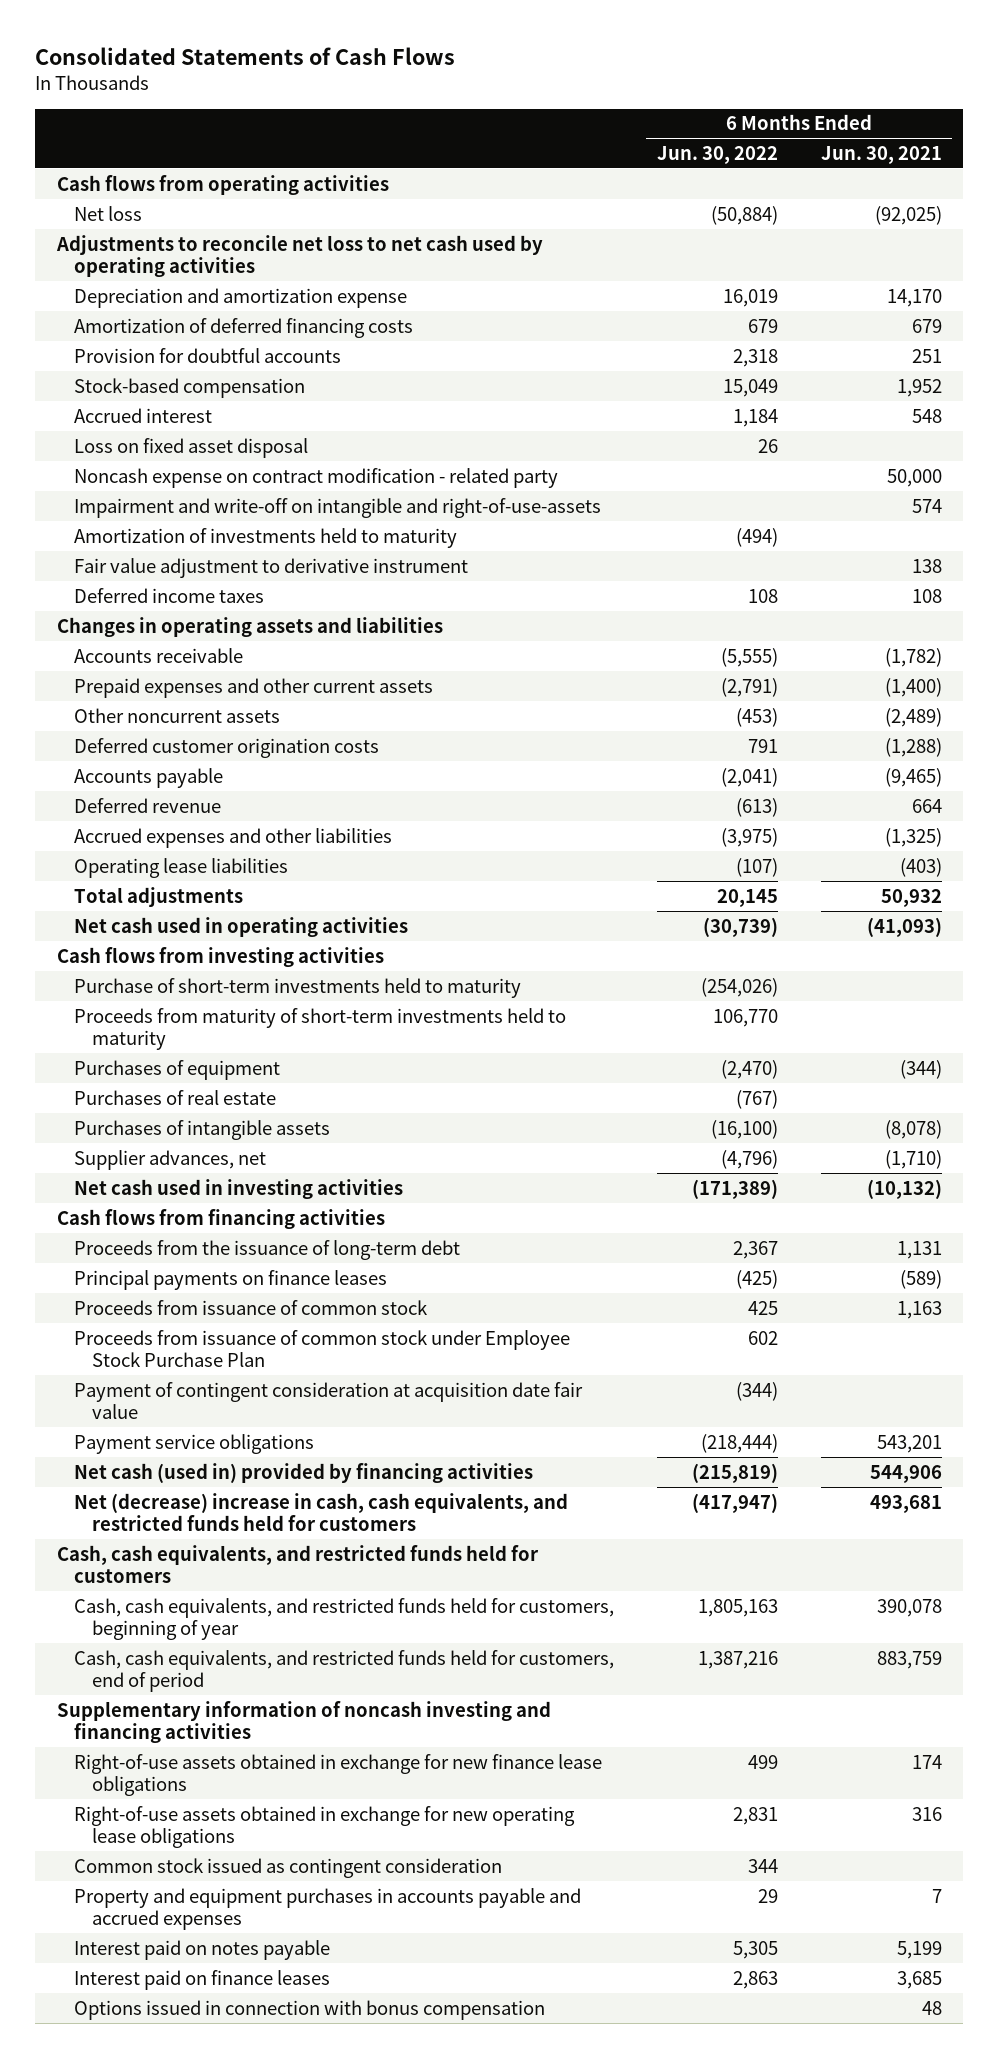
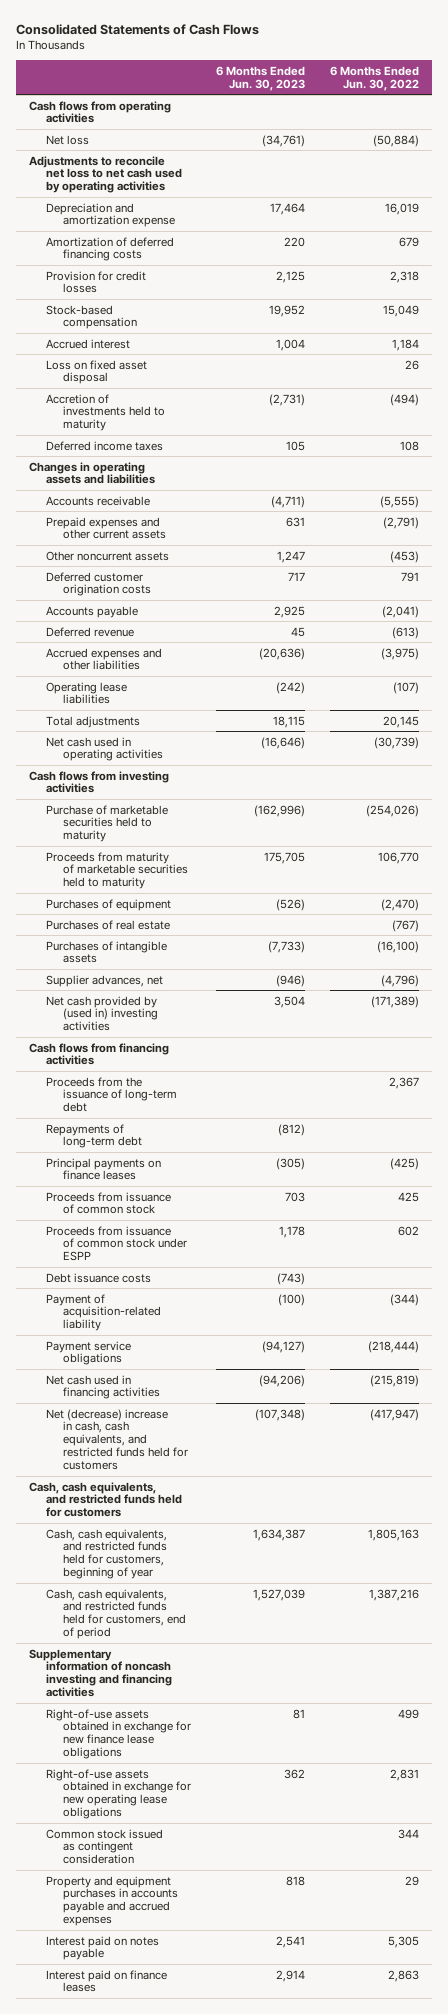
- | 6 Months Ended Jun. 30, 2022 | 6 Months Ended Jun. 30, 2021
+ | 6 Months Ended Jun. 30, 2023 | 6 Months Ended Jun. 30, 2022
- Provision for doubtful accounts | 2,318 | 251
+ Provision for credit losses | 2,125 | 2,318
- Noncash expense on contract modification - related party | | 50,000
- Impairment and write-off on intangible and right-of-use-assets | | 574
- Amortization of investments held to maturity | (494) |
- Fair value adjustment to derivative instrument | | 138
+ Accretion of investments held to maturity | (2,731) | (494)
- Purchase of short-term investments held to maturity | (254,026) |
- Proceeds from maturity of short-term investments held to maturity | 106,770 |
+ Purchase of marketable securities held to maturity | (162,996) | (254,026)
+ Proceeds from maturity of marketable securities held to maturity | 175,705 | 106,770
- Net cash used in investing activities | (171,389) | (10,132)
+ Net cash provided by (used in) investing activities | 3,504 | (171,389)
+ Repayments of long-term debt | (812) |
- Proceeds from issuance of common stock under Employee Stock Purchase Plan | 602 |
- Payment of contingent consideration at acquisition date fair value | (344) |
+ Proceeds from issuance of common stock under ESPP | 1,178 | 602
+ Debt issuance costs | (743) |
+ Payment of acquisition-related liability | (100) | (344)
- Net cash (used in) provided by financing activities | (215,819) | 544,906
+ Net cash used in financing activities | (94,206) | (215,819)
- Options issued in connection with bonus compensation | | 48

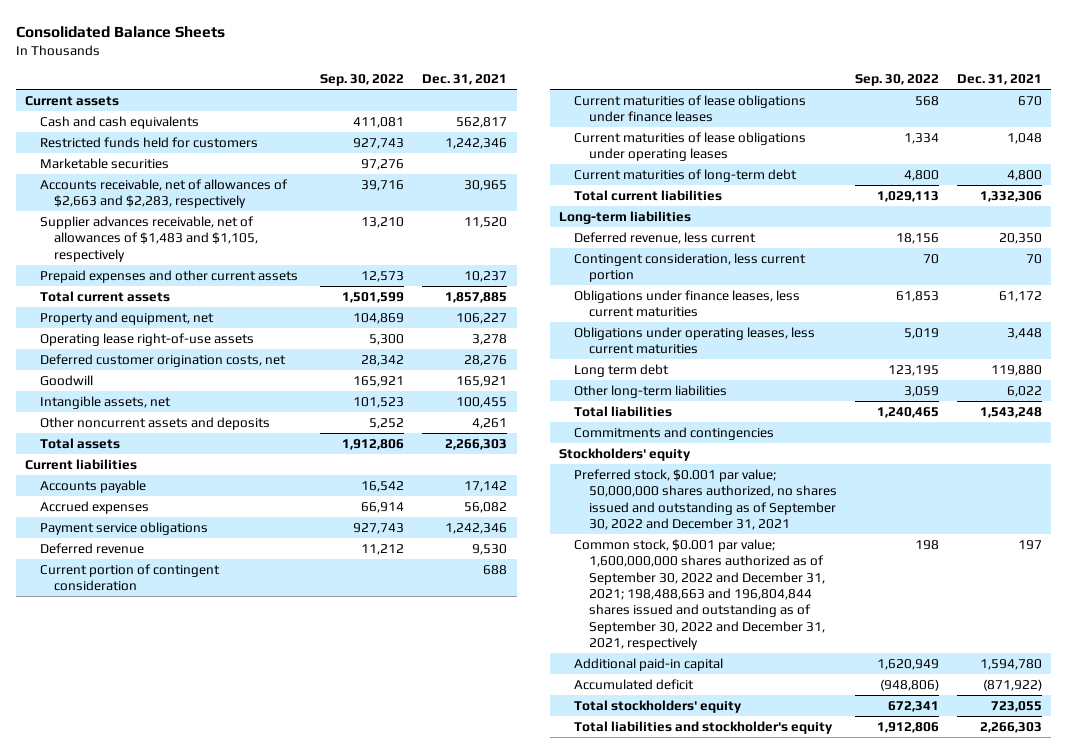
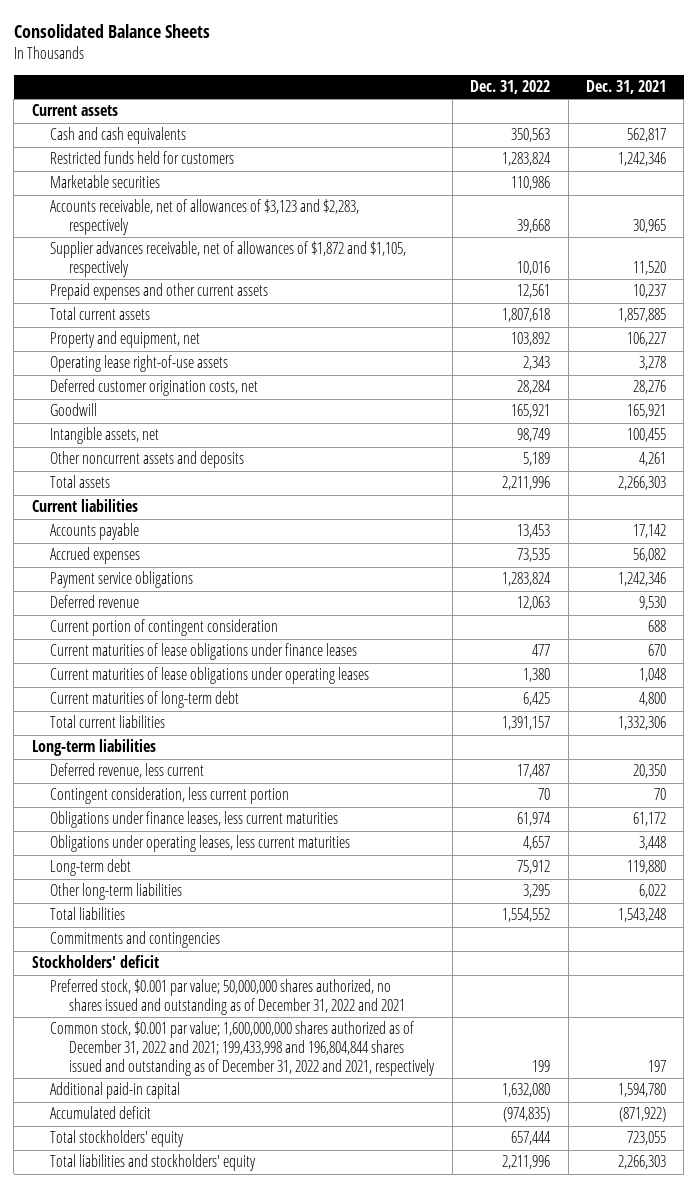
- | Sep. 30, 2022 | Dec. 31, 2021
+ | Dec. 31, 2022 | Dec. 31, 2021
- Accounts receivable, net of allowances of $2,663 and $2,283, respectively | 39,716 | 30,965
- Supplier advances receivable, net of allowances of $1,483 and $1,105, respectively | 13,210 | 11,520
+ Accounts receivable, net of allowances of $3,123 and $2,283, respectively | 39,668 | 30,965
+ Supplier advances receivable, net of allowances of $1,872 and $1,105, respectively | 10,016 | 11,520
- Long term debt | 123,195 | 119,880
+ Long-term debt | 75,912 | 119,880
- Stockholders' equity
- Preferred stock, $0.001 par value; 50,000,000 shares authorized, no shares issued and outstanding as of September 30, 2022 and December 31, 2021
- Common stock, $0.001 par value; 1,600,000,000 shares authorized as of September 30, 2022 and December 31, 2021; 198,488,663 and 196,804,844 shares issued and outstanding as of September 30, 2022 and December 31, 2021, respectively | 198 | 197
+ Stockholders' deficit
+ Preferred stock, $0.001 par value; 50,000,000 shares authorized, no shares issued and outstanding as of December 31, 2022 and 2021
+ Common stock, $0.001 par value; 1,600,000,000 shares authorized as of December 31, 2022 and 2021; 199,433,998 and 196,804,844 shares issued and outstanding as of December 31, 2022 and 2021, respectively | 199 | 197
- Total liabilities and stockholder's equity | 1,912,806 | 2,266,303
+ Total liabilities and stockholders' equity | 2,211,996 | 2,266,303

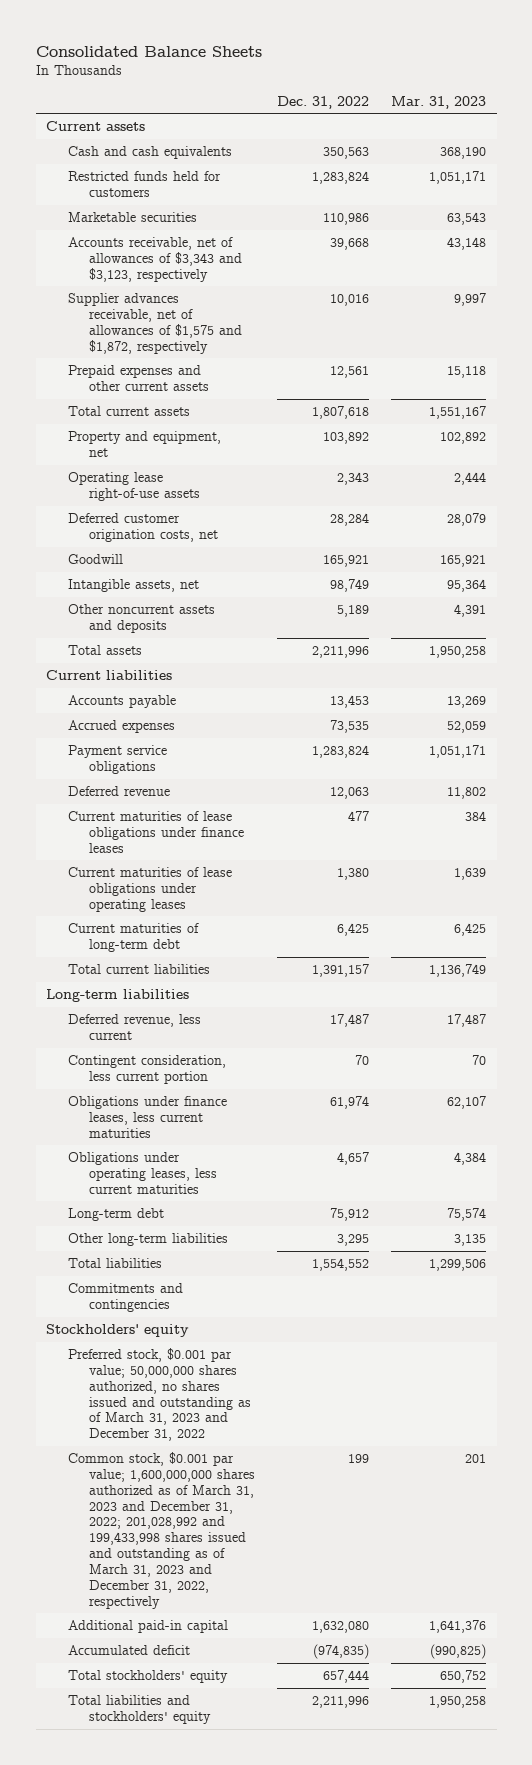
- | Dec. 31, 2022 | Dec. 31, 2021
+ | Dec. 31, 2022 | Mar. 31, 2023
- Accounts receivable, net of allowances of $3,123 and $2,283, respectively | 39,668 | 30,965
- Supplier advances receivable, net of allowances of $1,872 and $1,105, respectively | 10,016 | 11,520
+ Accounts receivable, net of allowances of $3,343 and $3,123, respectively | 39,668 | 43,148
+ Supplier advances receivable, net of allowances of $1,575 and $1,872, respectively | 10,016 | 9,997
- Current portion of contingent consideration | | 688
- Stockholders' deficit
- Preferred stock, $0.001 par value; 50,000,000 shares authorized, no shares issued and outstanding as of December 31, 2022 and 2021
- Common stock, $0.001 par value; 1,600,000,000 shares authorized as of December 31, 2022 and 2021; 199,433,998 and 196,804,844 shares issued and outstanding as of December 31, 2022 and 2021, respectively | 199 | 197
+ Stockholders' equity
+ Preferred stock, $0.001 par value; 50,000,000 shares authorized, no shares issued and outstanding as of March 31, 2023 and December 31, 2022
+ Common stock, $0.001 par value; 1,600,000,000 shares authorized as of March 31, 2023 and December 31, 2022; 201,028,992 and 199,433,998 shares issued and outstanding as of March 31, 2023 and December 31, 2022, respectively | 199 | 201

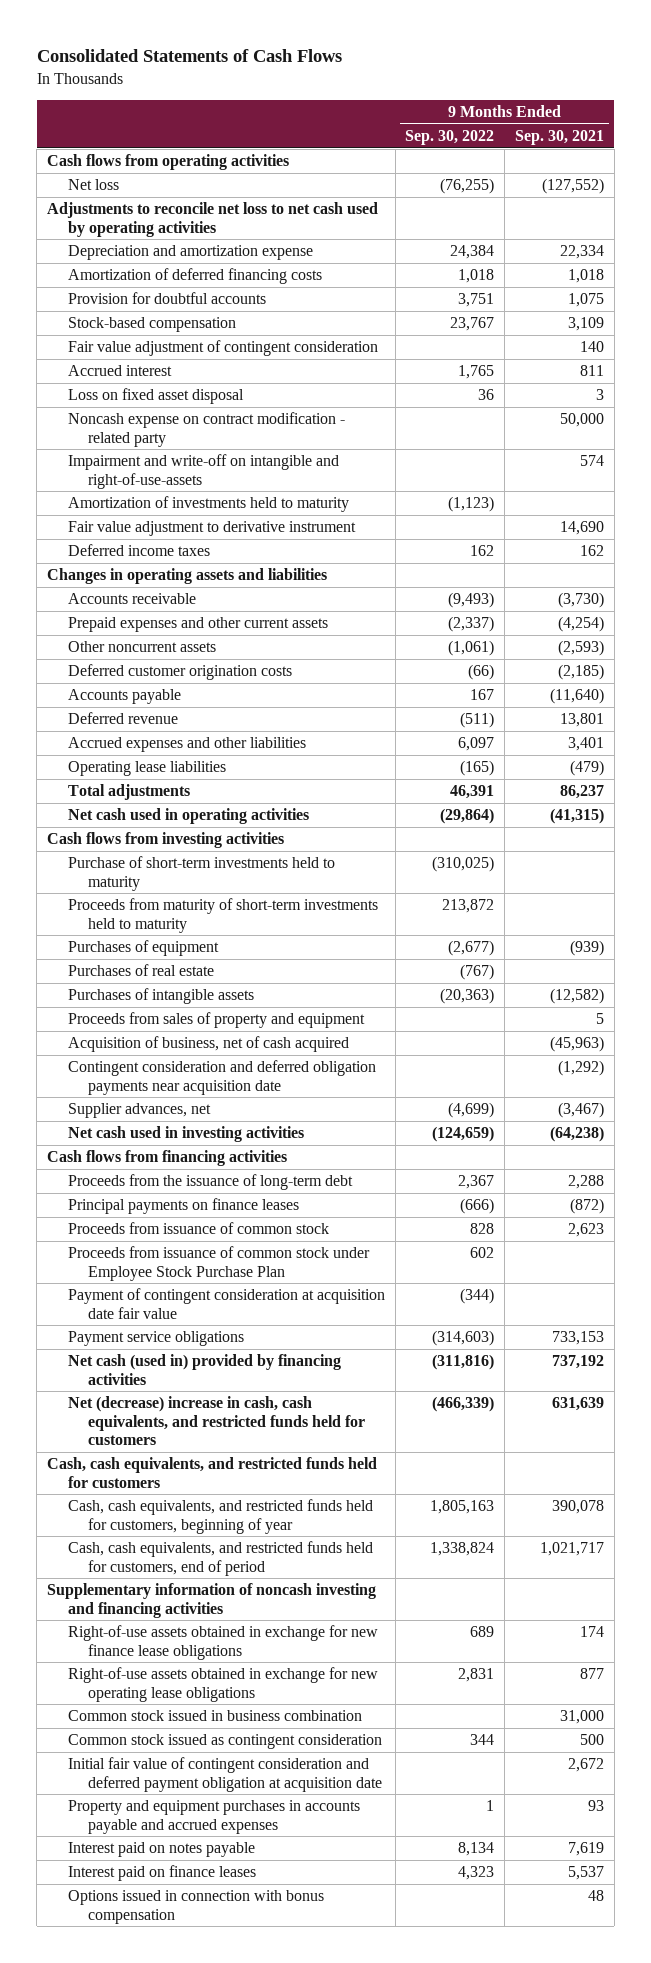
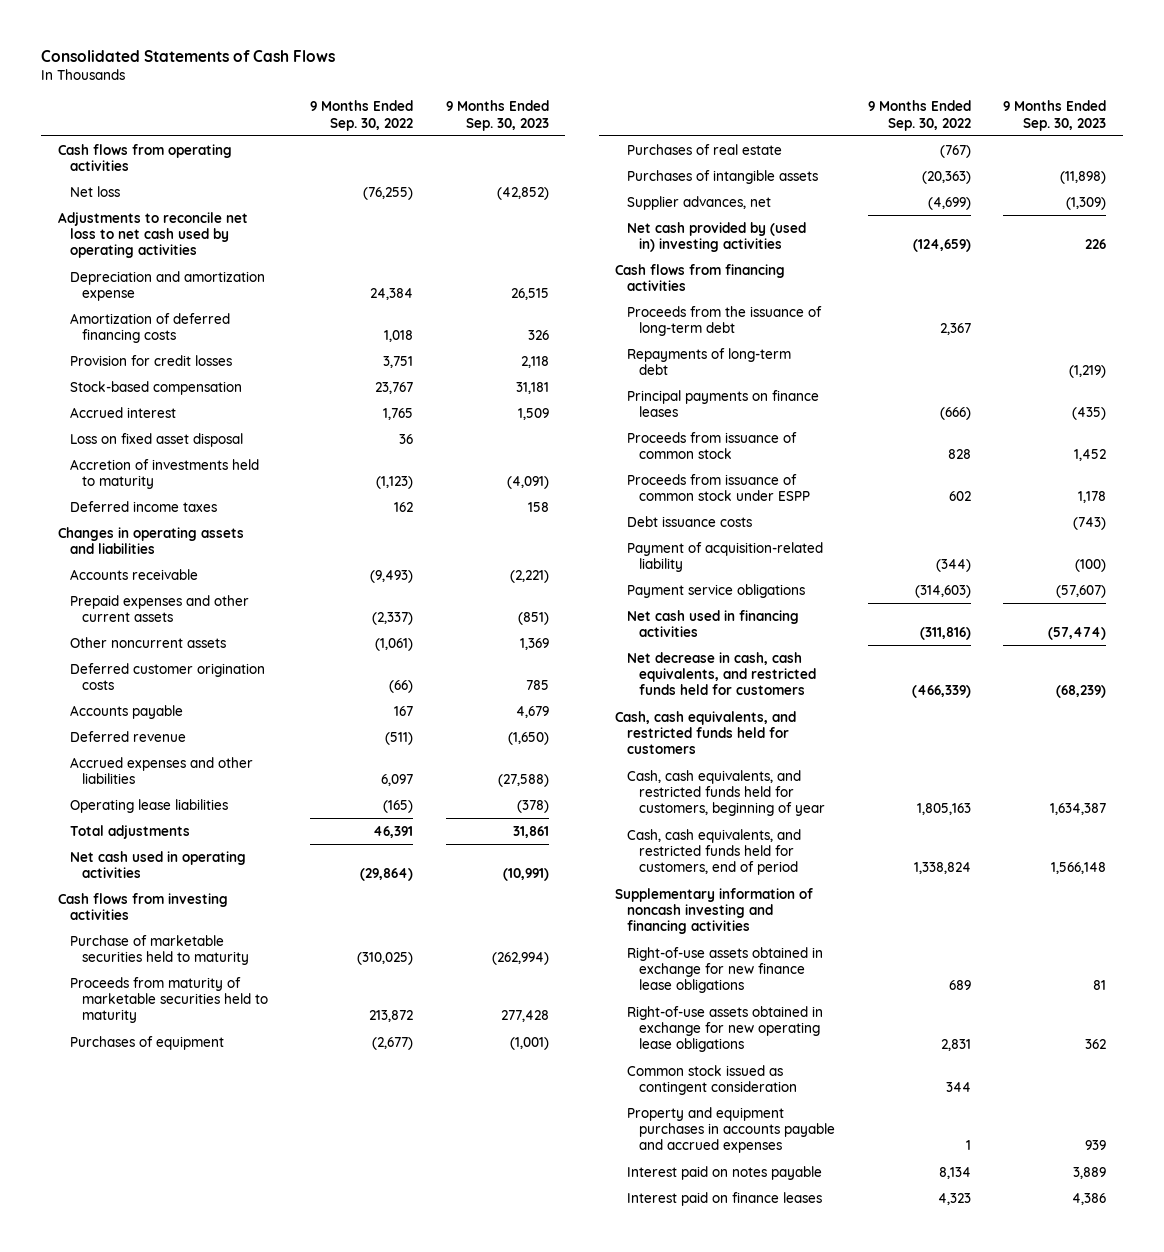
- | 9 Months Ended Sep. 30, 2022 | 9 Months Ended Sep. 30, 2021
+ | 9 Months Ended Sep. 30, 2022 | 9 Months Ended Sep. 30, 2023
- Provision for doubtful accounts | 3,751 | 1,075
+ Provision for credit losses | 3,751 | 2,118
- Fair value adjustment of contingent consideration | | 140
- Noncash expense on contract modification - related party | | 50,000
- Impairment and write-off on intangible and right-of-use-assets | | 574
- Amortization of investments held to maturity | (1,123) |
- Fair value adjustment to derivative instrument | | 14,690
+ Accretion of investments held to maturity | (1,123) | (4,091)
- Purchase of short-term investments held to maturity | (310,025) |
- Proceeds from maturity of short-term investments held to maturity | 213,872 |
+ Purchase of marketable securities held to maturity | (310,025) | (262,994)
+ Proceeds from maturity of marketable securities held to maturity | 213,872 | 277,428
- Proceeds from sales of property and equipment | | 5
- Acquisition of business, net of cash acquired | | (45,963)
- Contingent consideration and deferred obligation payments near acquisition date | | (1,292)
- Net cash used in investing activities | (124,659) | (64,238)
+ Net cash provided by (used in) investing activities | (124,659) | 226
+ Repayments of long-term debt | | (1,219)
- Proceeds from issuance of common stock under Employee Stock Purchase Plan | 602 |
- Payment of contingent consideration at acquisition date fair value | (344) |
+ Proceeds from issuance of common stock under ESPP | 602 | 1,178
+ Debt issuance costs | | (743)
+ Payment of acquisition-related liability | (344) | (100)
- Net cash (used in) provided by financing activities | (311,816) | 737,192
- Net (decrease) increase in cash, cash equivalents, and restricted funds held for customers | (466,339) | 631,639
+ Net cash used in financing activities | (311,816) | (57,474)
+ Net decrease in cash, cash equivalents, and restricted funds held for customers | (466,339) | (68,239)
- Common stock issued in business combination | | 31,000
- Initial fair value of contingent consideration and deferred payment obligation at acquisition date | | 2,672
- Options issued in connection with bonus compensation | | 48

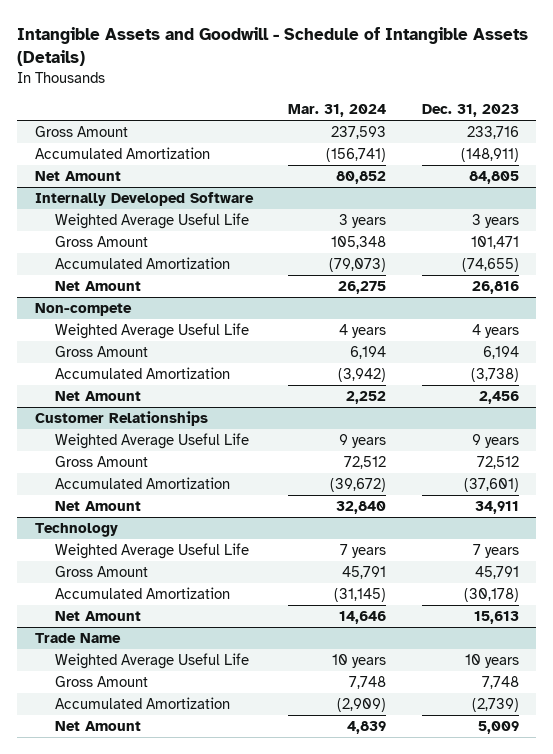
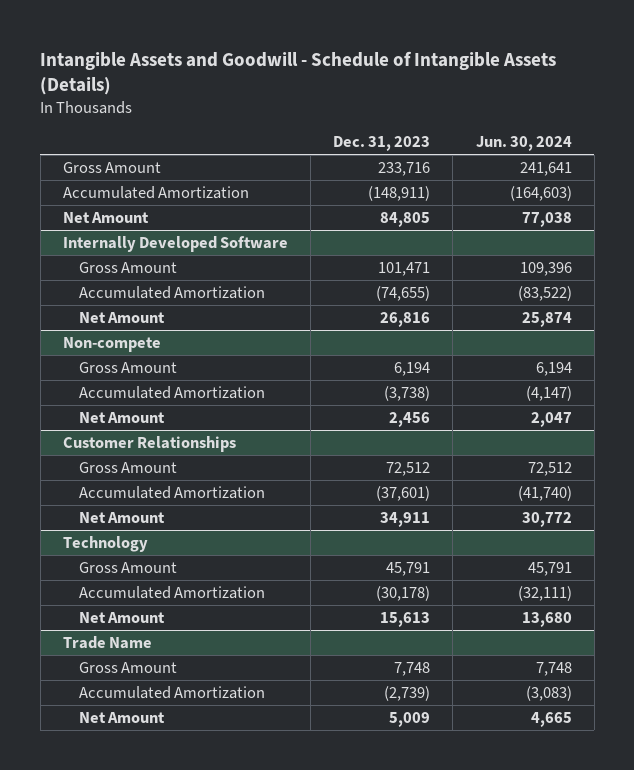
- | Mar. 31, 2024 | Dec. 31, 2023
+ | Dec. 31, 2023 | Jun. 30, 2024
@ Internally Developed Software
- Weighted Average Useful Life | 3 years | 3 years
@ Non-compete
- Weighted Average Useful Life | 4 years | 4 years
@ Customer Relationships
- Weighted Average Useful Life | 9 years | 9 years
@ Technology
- Weighted Average Useful Life | 7 years | 7 years
@ Trade Name
- Weighted Average Useful Life | 10 years | 10 years

